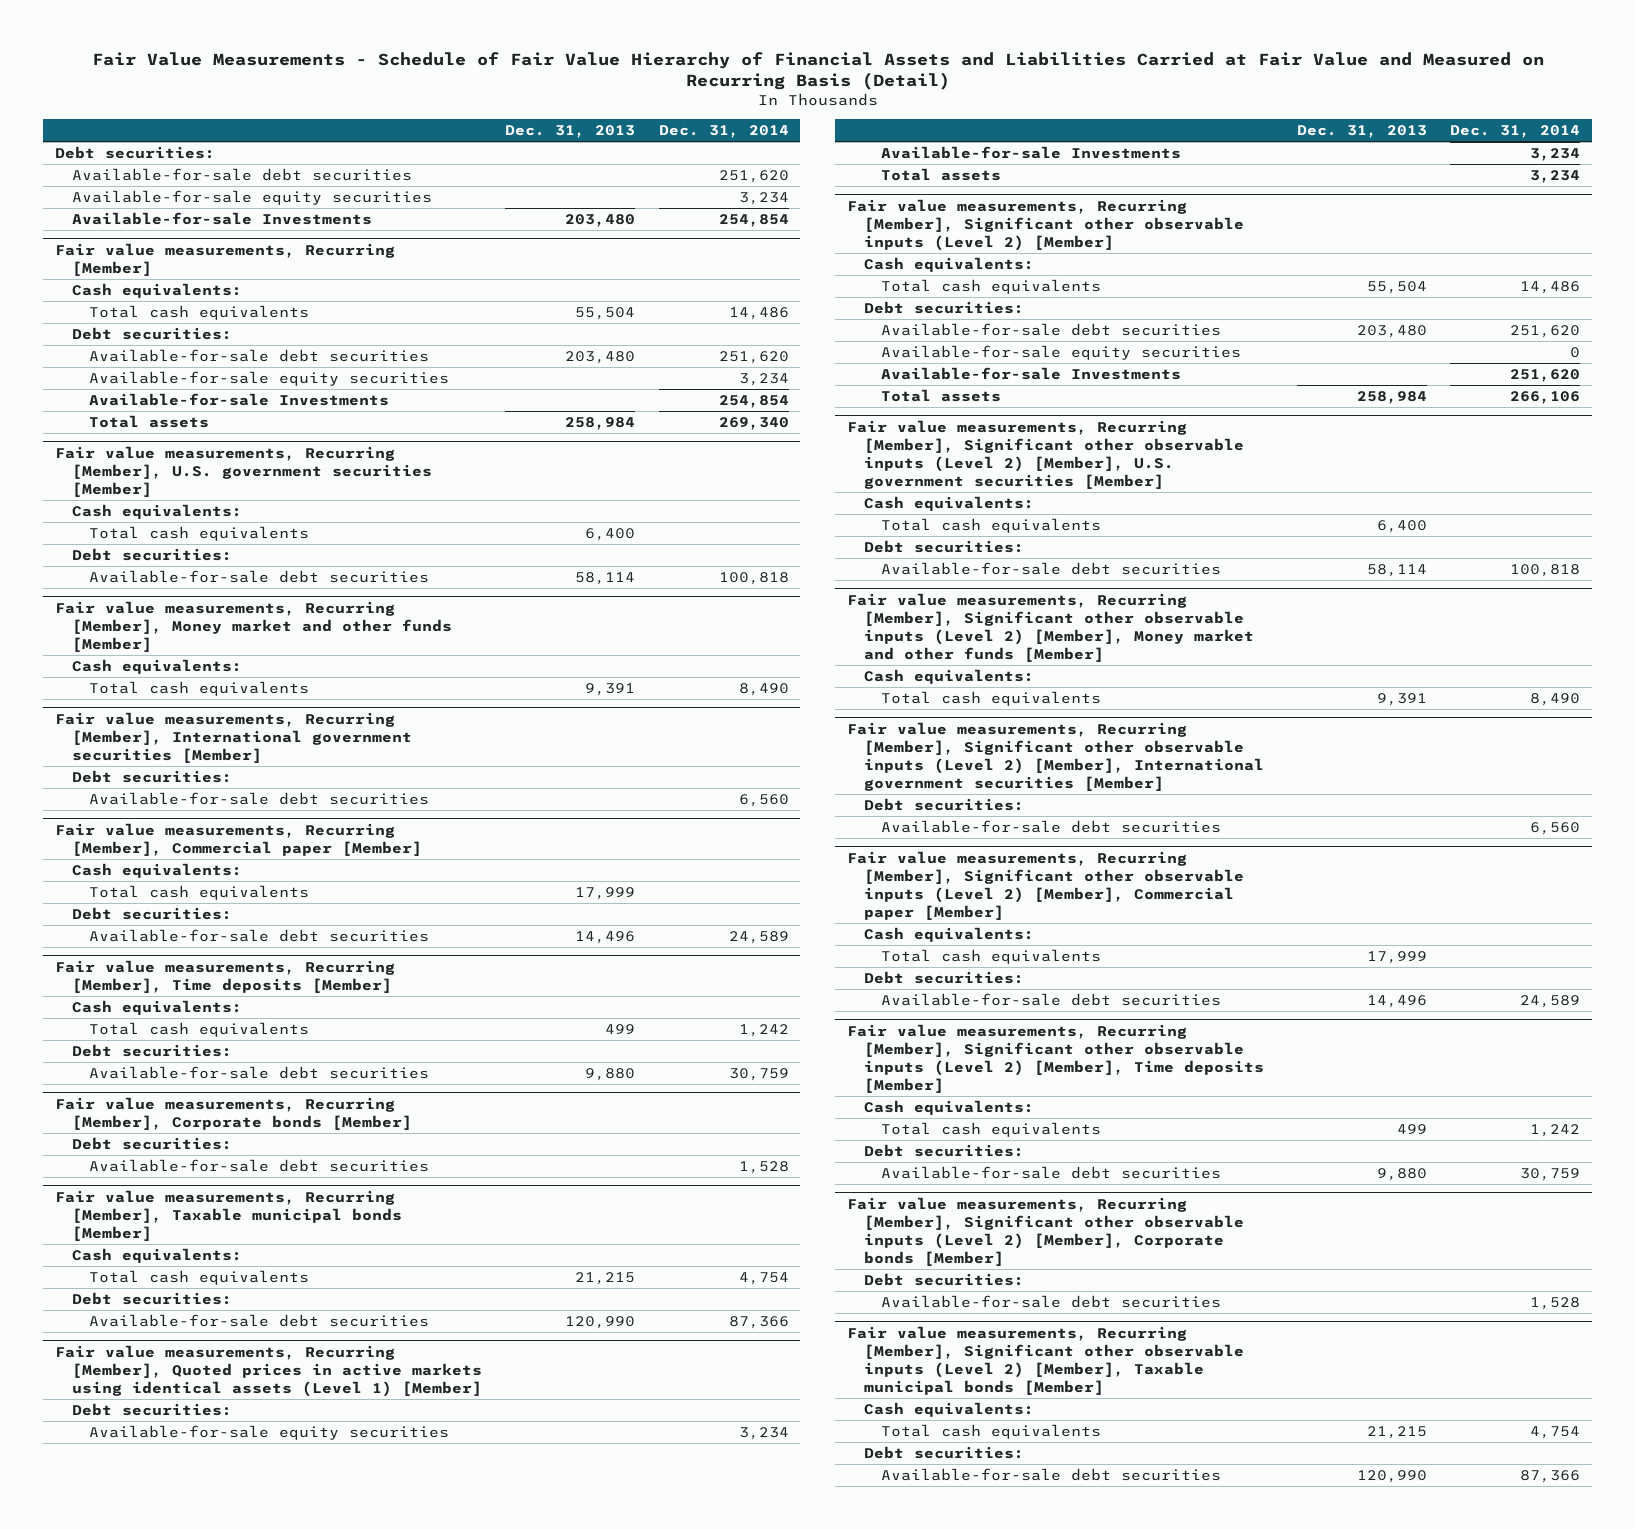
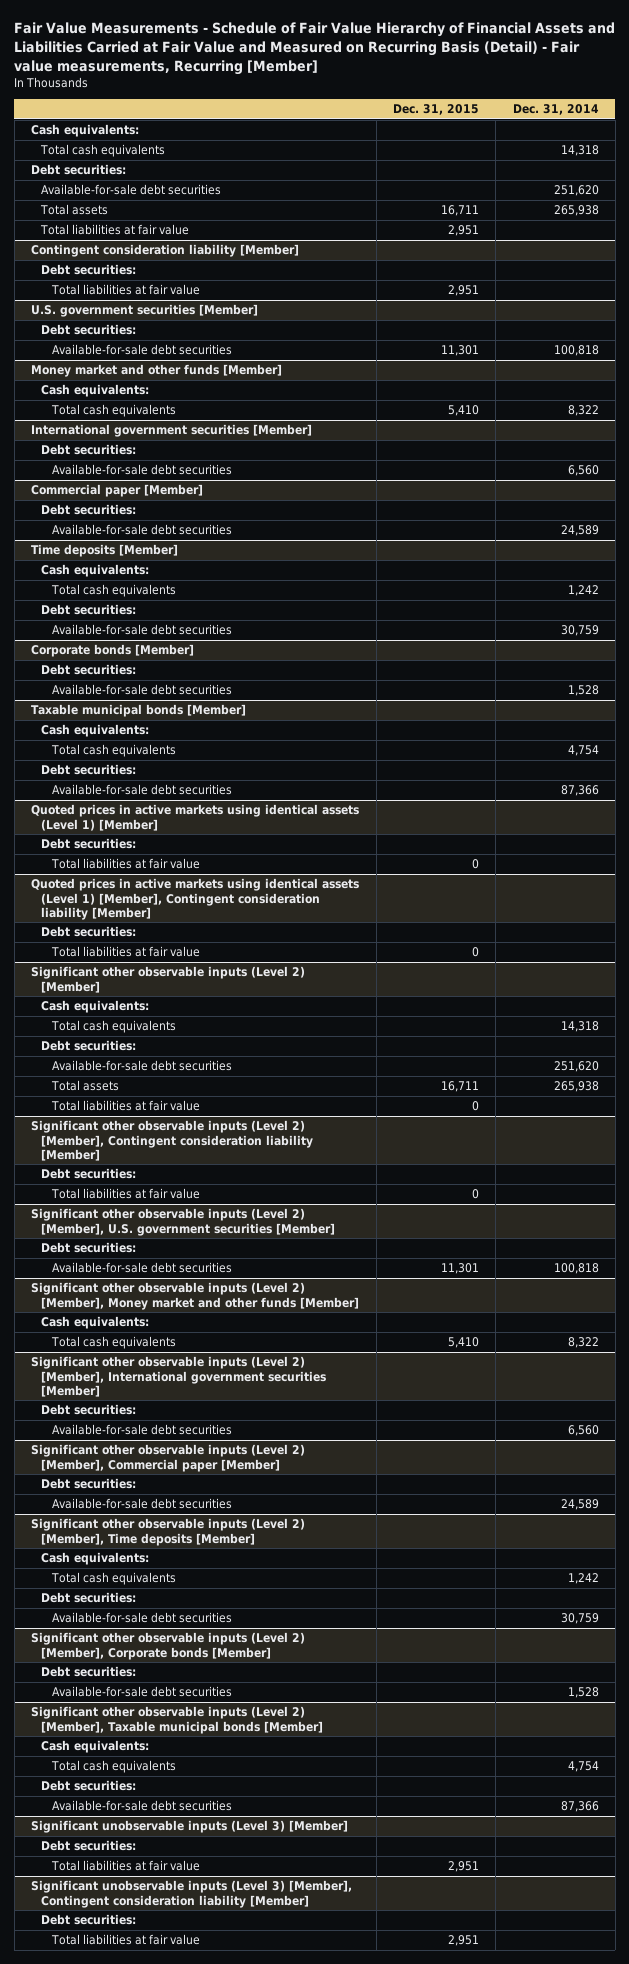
- Fair Value Measurements - Schedule of Fair Value Hierarchy of Financial Assets and Liabilities Carried at Fair Value and Measured on Recurring Basis (Detail)
+ Fair Value Measurements - Schedule of Fair Value Hierarchy of Financial Assets and Liabilities Carried at Fair Value and Measured on Recurring Basis (Detail) - Fair value measurements, Recurring [Member]
- | Dec. 31, 2013 | Dec. 31, 2014
+ | Dec. 31, 2015 | Dec. 31, 2014
- Debt securities:
- Available-for-sale debt securities | | 251,620
- Available-for-sale equity securities | | 3,234
- Available-for-sale Investments | 203,480 | 254,854
- Fair value measurements, Recurring [Member]
- Total cash equivalents | 55,504 | 14,486
+ Total cash equivalents | | 14,318
- Available-for-sale equity securities | | 3,234
- Available-for-sale Investments | | 254,854
- Total assets | 258,984 | 269,340
- Fair value measurements, Recurring [Member], U.S. government securities [Member]
- Cash equivalents:
- Total cash equivalents | 6,400 |
+ Total assets | 16,711 | 265,938
+ Total liabilities at fair value | 2,951 |
+ Contingent consideration liability [Member]
+ Total liabilities at fair value | 2,951 |
+ U.S. government securities [Member]
+ Debt securities:
- Fair value measurements, Recurring [Member], Money market and other funds [Member]
+ Money market and other funds [Member]
- Total cash equivalents | 9,391 | 8,490
- Fair value measurements, Recurring [Member], International government securities [Member]
+ Total cash equivalents | 5,410 | 8,322
+ International government securities [Member]
- Fair value measurements, Recurring [Member], Commercial paper [Member]
- Cash equivalents:
- Total cash equivalents | 17,999 |
+ Commercial paper [Member]
- Fair value measurements, Recurring [Member], Time deposits [Member]
+ Time deposits [Member]
- Fair value measurements, Recurring [Member], Corporate bonds [Member]
+ Corporate bonds [Member]
- Fair value measurements, Recurring [Member], Taxable municipal bonds [Member]
+ Taxable municipal bonds [Member]
- Fair value measurements, Recurring [Member], Quoted prices in active markets using identical assets (Level 1) [Member]
+ Quoted prices in active markets using identical assets (Level 1) [Member]
- Available-for-sale equity securities | | 3,234
- Available-for-sale Investments | | 3,234
- Total assets | | 3,234
- Fair value measurements, Recurring [Member], Significant other observable inputs (Level 2) [Member]
+ Total liabilities at fair value | 0 |
+ Quoted prices in active markets using identical assets (Level 1) [Member], Contingent consideration liability [Member]
+ Debt securities:
+ Total liabilities at fair value | 0 |
+ Significant other observable inputs (Level 2) [Member]
- Total cash equivalents | 55,504 | 14,486
+ Total cash equivalents | | 14,318
- Available-for-sale equity securities | | 0
- Available-for-sale Investments | | 251,620
- Total assets | 258,984 | 266,106
- Fair value measurements, Recurring [Member], Significant other observable inputs (Level 2) [Member], U.S. government securities [Member]
- Cash equivalents:
- Total cash equivalents | 6,400 |
+ Total assets | 16,711 | 265,938
+ Total liabilities at fair value | 0 |
+ Significant other observable inputs (Level 2) [Member], Contingent consideration liability [Member]
+ Total liabilities at fair value | 0 |
+ Significant other observable inputs (Level 2) [Member], U.S. government securities [Member]
+ Debt securities:
- Fair value measurements, Recurring [Member], Significant other observable inputs (Level 2) [Member], Money market and other funds [Member]
+ Significant other observable inputs (Level 2) [Member], Money market and other funds [Member]
- Total cash equivalents | 9,391 | 8,490
- Fair value measurements, Recurring [Member], Significant other observable inputs (Level 2) [Member], International government securities [Member]
+ Total cash equivalents | 5,410 | 8,322
+ Significant other observable inputs (Level 2) [Member], International government securities [Member]
- Fair value measurements, Recurring [Member], Significant other observable inputs (Level 2) [Member], Commercial paper [Member]
- Cash equivalents:
- Total cash equivalents | 17,999 |
+ Significant other observable inputs (Level 2) [Member], Commercial paper [Member]
- Fair value measurements, Recurring [Member], Significant other observable inputs (Level 2) [Member], Time deposits [Member]
+ Significant other observable inputs (Level 2) [Member], Time deposits [Member]
- Fair value measurements, Recurring [Member], Significant other observable inputs (Level 2) [Member], Corporate bonds [Member]
+ Significant other observable inputs (Level 2) [Member], Corporate bonds [Member]
- Fair value measurements, Recurring [Member], Significant other observable inputs (Level 2) [Member], Taxable municipal bonds [Member]
+ Significant other observable inputs (Level 2) [Member], Taxable municipal bonds [Member]
+ Significant unobservable inputs (Level 3) [Member]
+ Debt securities:
+ Total liabilities at fair value | 2,951 |
+ Significant unobservable inputs (Level 3) [Member], Contingent consideration liability [Member]
+ Debt securities:
+ Total liabilities at fair value | 2,951 |

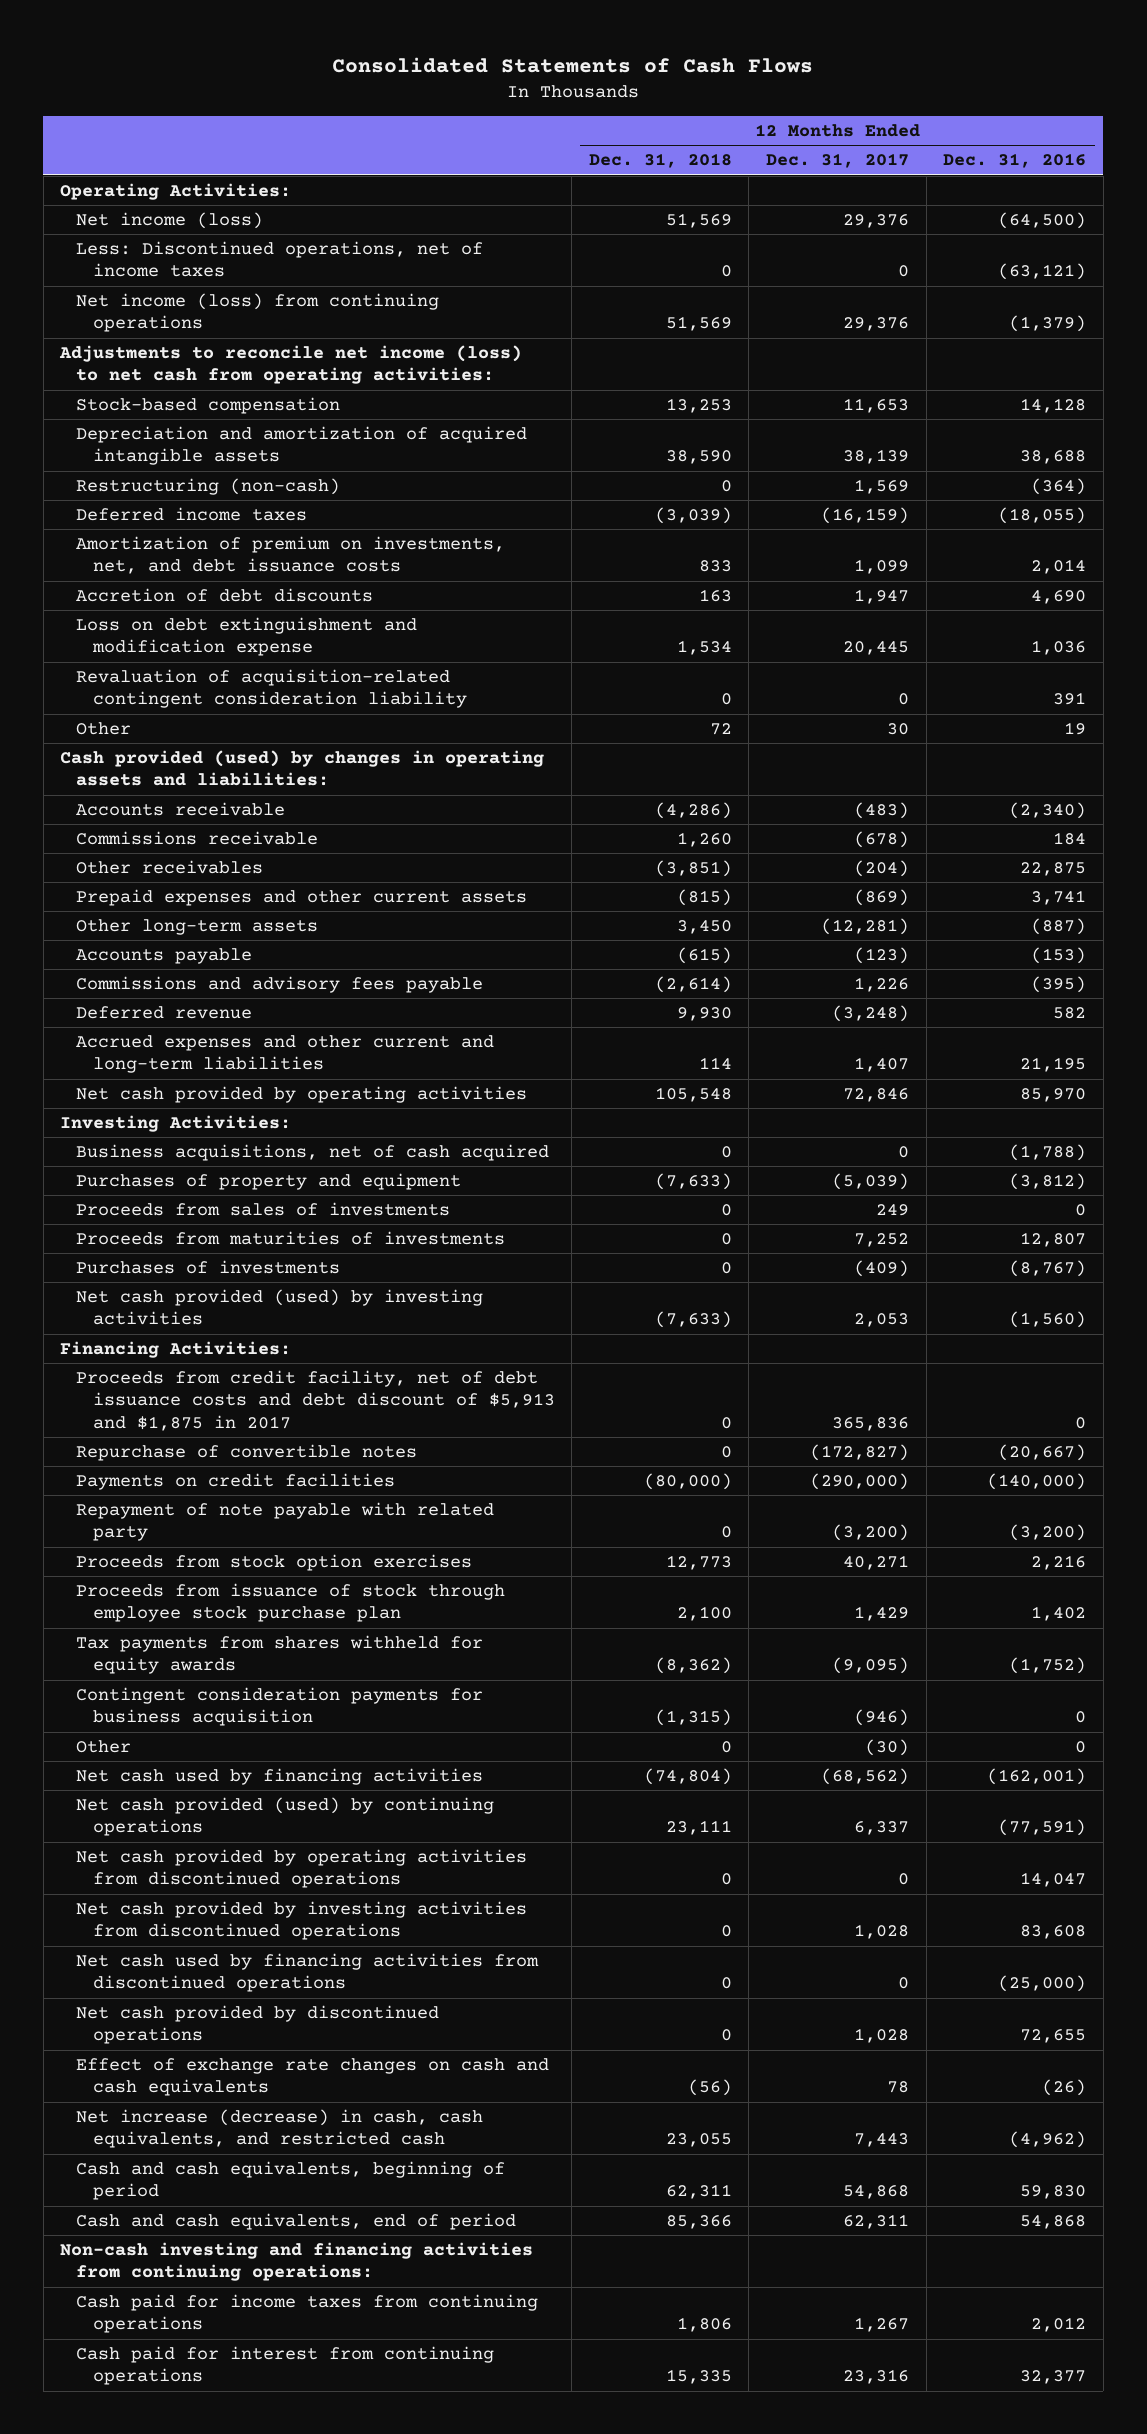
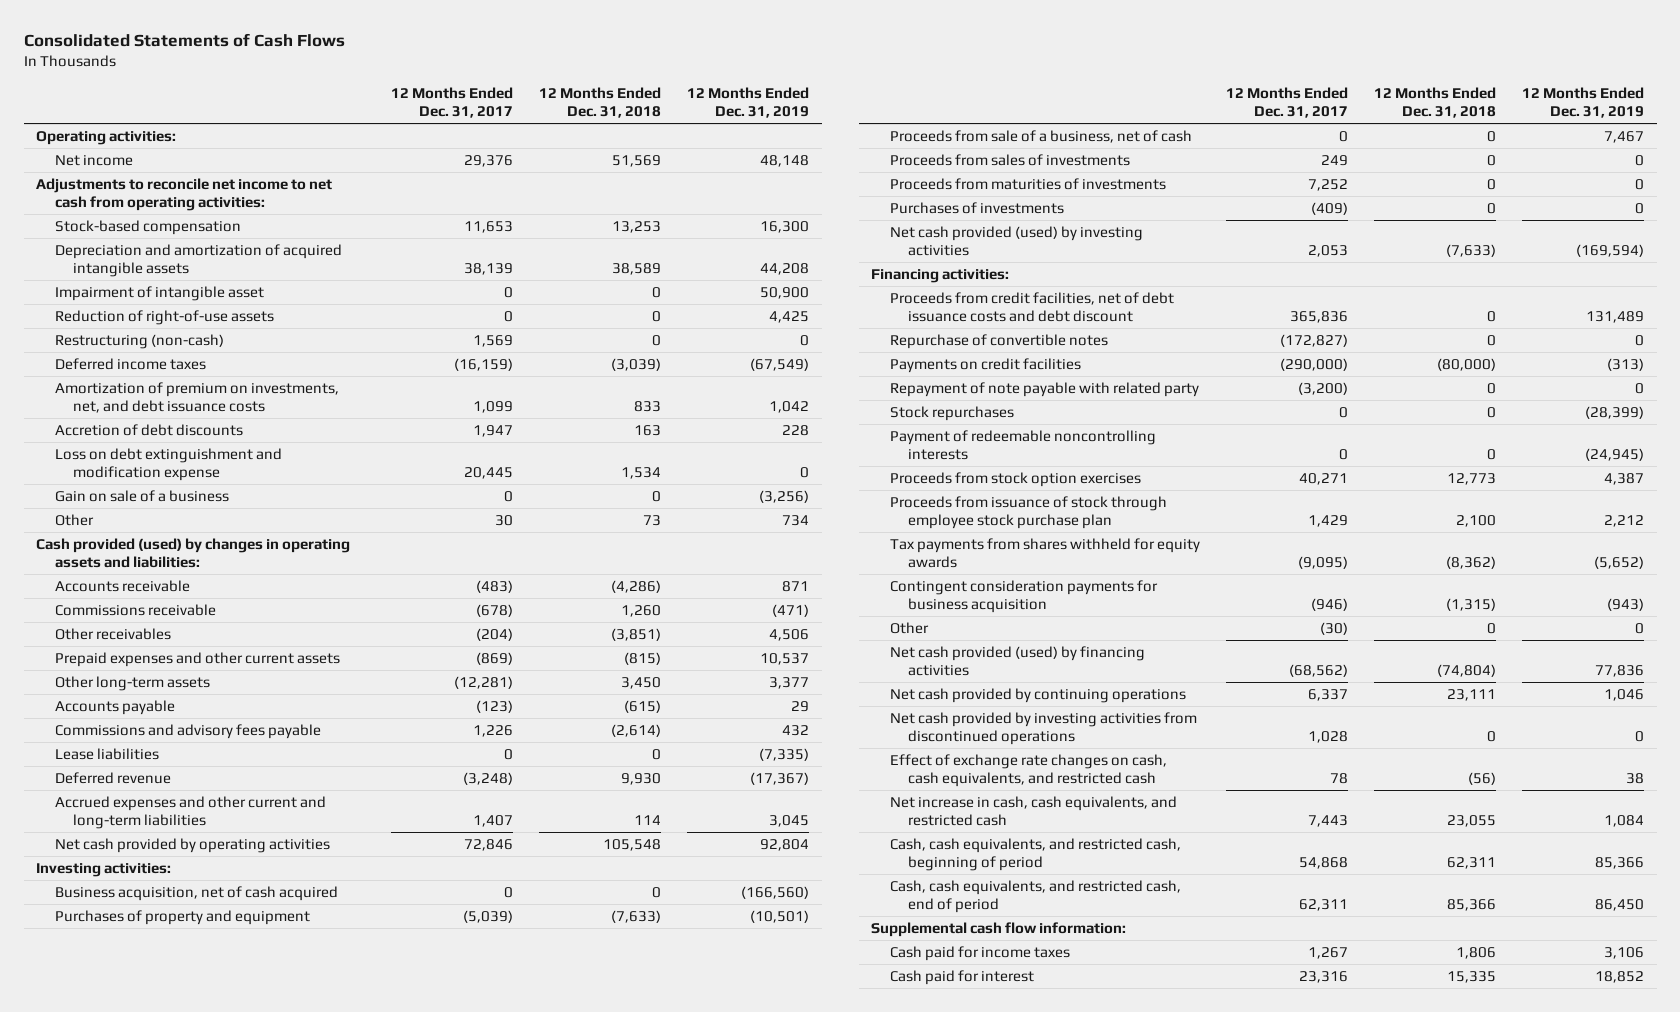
- | 12 Months Ended Dec. 31, 2018 | 12 Months Ended Dec. 31, 2017 | 12 Months Ended Dec. 31, 2016
+ | 12 Months Ended Dec. 31, 2017 | 12 Months Ended Dec. 31, 2018 | 12 Months Ended Dec. 31, 2019
- Operating Activities:
- Net income (loss) | 51,569 | 29,376 | (64,500)
- Less: Discontinued operations, net of income taxes | 0 | 0 | (63,121)
- Net income (loss) from continuing operations | 51,569 | 29,376 | (1,379)
- Adjustments to reconcile net income (loss) to net cash from operating activities:
+ Operating activities:
+ Net income | 29,376 | 51,569 | 48,148
+ Adjustments to reconcile net income to net cash from operating activities:
- Depreciation and amortization of acquired intangible assets | 38,590 | 38,139 | 38,688
+ Depreciation and amortization of acquired intangible assets | 38,139 | 38,589 | 44,208
+ Impairment of intangible asset | 0 | 0 | 50,900
+ Reduction of right-of-use assets | 0 | 0 | 4,425
- Revaluation of acquisition-related contingent consideration liability | 0 | 0 | 391
- Other | 72 | 30 | 19
+ Gain on sale of a business | 0 | 0 | (3,256)
+ Other | 30 | 73 | 734
+ Lease liabilities | 0 | 0 | (7,335)
- Investing Activities:
- Business acquisitions, net of cash acquired | 0 | 0 | (1,788)
+ Investing activities:
+ Business acquisition, net of cash acquired | 0 | 0 | (166,560)
+ Proceeds from sale of a business, net of cash | 0 | 0 | 7,467
- Financing Activities:
- Proceeds from credit facility, net of debt issuance costs and debt discount of $5,913 and $1,875 in 2017 | 0 | 365,836 | 0
+ Financing activities:
+ Proceeds from credit facilities, net of debt issuance costs and debt discount | 365,836 | 0 | 131,489
+ Stock repurchases | 0 | 0 | (28,399)
+ Payment of redeemable noncontrolling interests | 0 | 0 | (24,945)
- Net cash used by financing activities | (74,804) | (68,562) | (162,001)
- Net cash provided (used) by continuing operations | 23,111 | 6,337 | (77,591)
- Net cash provided by operating activities from discontinued operations | 0 | 0 | 14,047
+ Net cash provided (used) by financing activities | (68,562) | (74,804) | 77,836
+ Net cash provided by continuing operations | 6,337 | 23,111 | 1,046
- Net cash used by financing activities from discontinued operations | 0 | 0 | (25,000)
- Net cash provided by discontinued operations | 0 | 1,028 | 72,655
- Effect of exchange rate changes on cash and cash equivalents | (56) | 78 | (26)
- Net increase (decrease) in cash, cash equivalents, and restricted cash | 23,055 | 7,443 | (4,962)
- Cash and cash equivalents, beginning of period | 62,311 | 54,868 | 59,830
- Cash and cash equivalents, end of period | 85,366 | 62,311 | 54,868
- Non-cash investing and financing activities from continuing operations:
- Cash paid for income taxes from continuing operations | 1,806 | 1,267 | 2,012
- Cash paid for interest from continuing operations | 15,335 | 23,316 | 32,377
+ Effect of exchange rate changes on cash, cash equivalents, and restricted cash | 78 | (56) | 38
+ Net increase in cash, cash equivalents, and restricted cash | 7,443 | 23,055 | 1,084
+ Cash, cash equivalents, and restricted cash, beginning of period | 54,868 | 62,311 | 85,366
+ Cash, cash equivalents, and restricted cash, end of period | 62,311 | 85,366 | 86,450
+ Supplemental cash flow information:
+ Cash paid for income taxes | 1,267 | 1,806 | 3,106
+ Cash paid for interest | 23,316 | 15,335 | 18,852

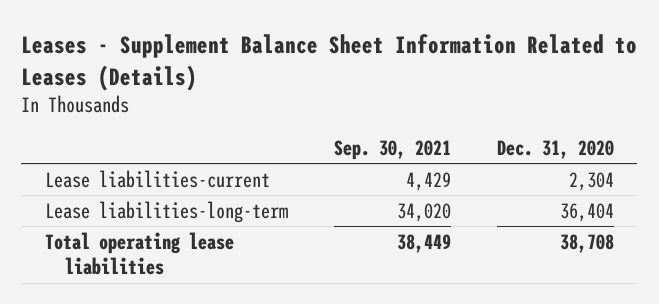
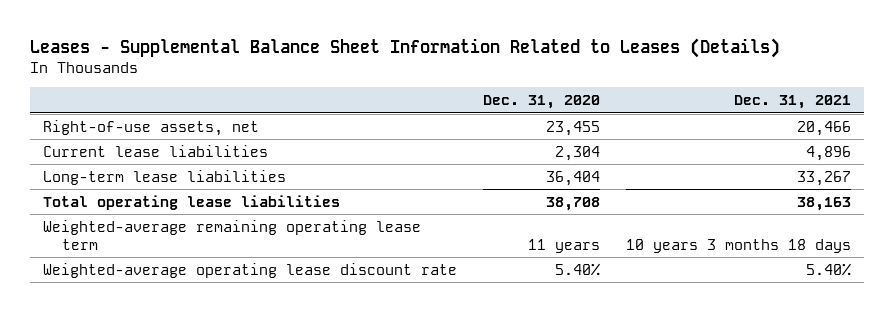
- Leases - Supplement Balance Sheet Information Related to Leases (Details)
+ Leases - Supplemental Balance Sheet Information Related to Leases (Details)
- | Sep. 30, 2021 | Dec. 31, 2020
+ | Dec. 31, 2020 | Dec. 31, 2021
- Lease liabilities-current | 4,429 | 2,304
- Lease liabilities-long-term | 34,020 | 36,404
+ Right-of-use assets, net | 23,455 | 20,466
+ Current lease liabilities | 2,304 | 4,896
+ Long-term lease liabilities | 36,404 | 33,267
+ Weighted-average remaining operating lease term | 11 years | 10 years 3 months 18 days
+ Weighted-average operating lease discount rate | 5.40% | 5.40%

